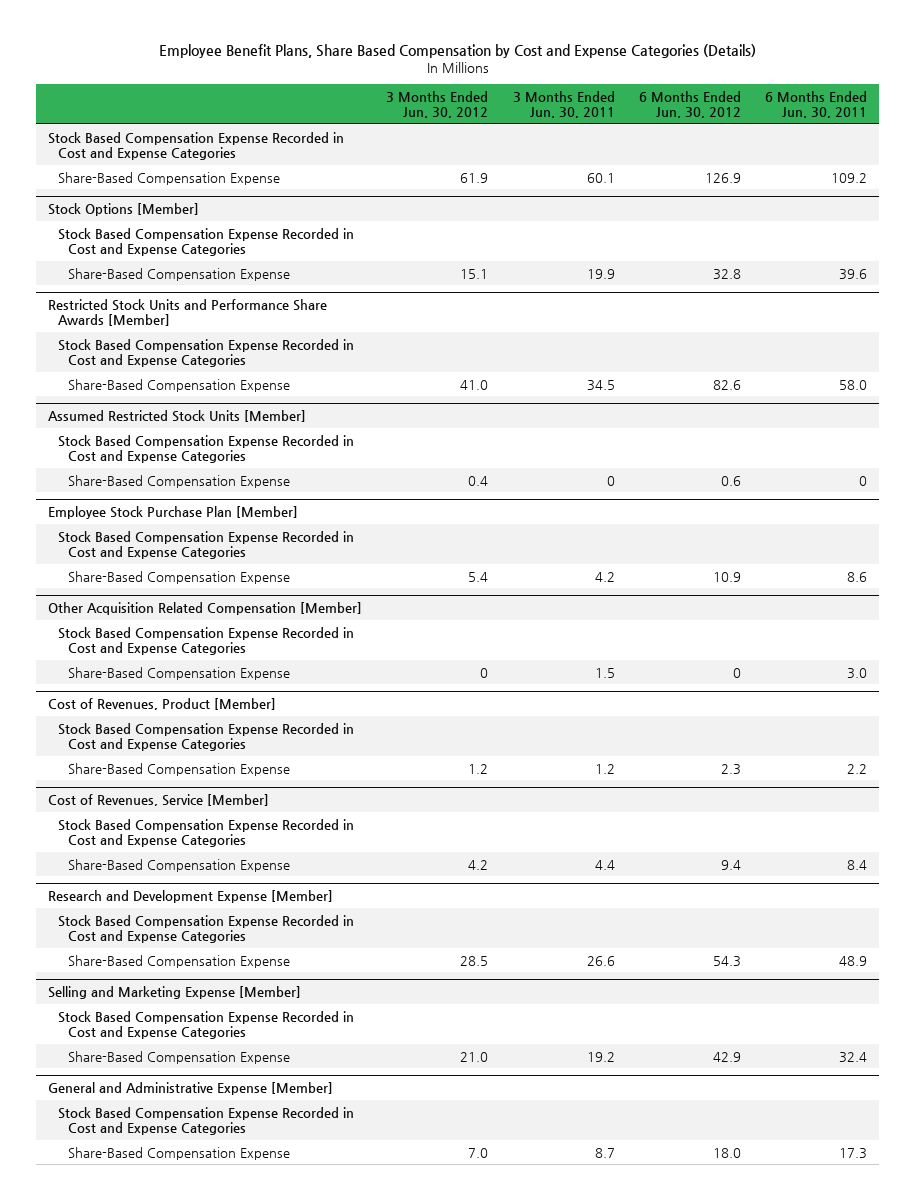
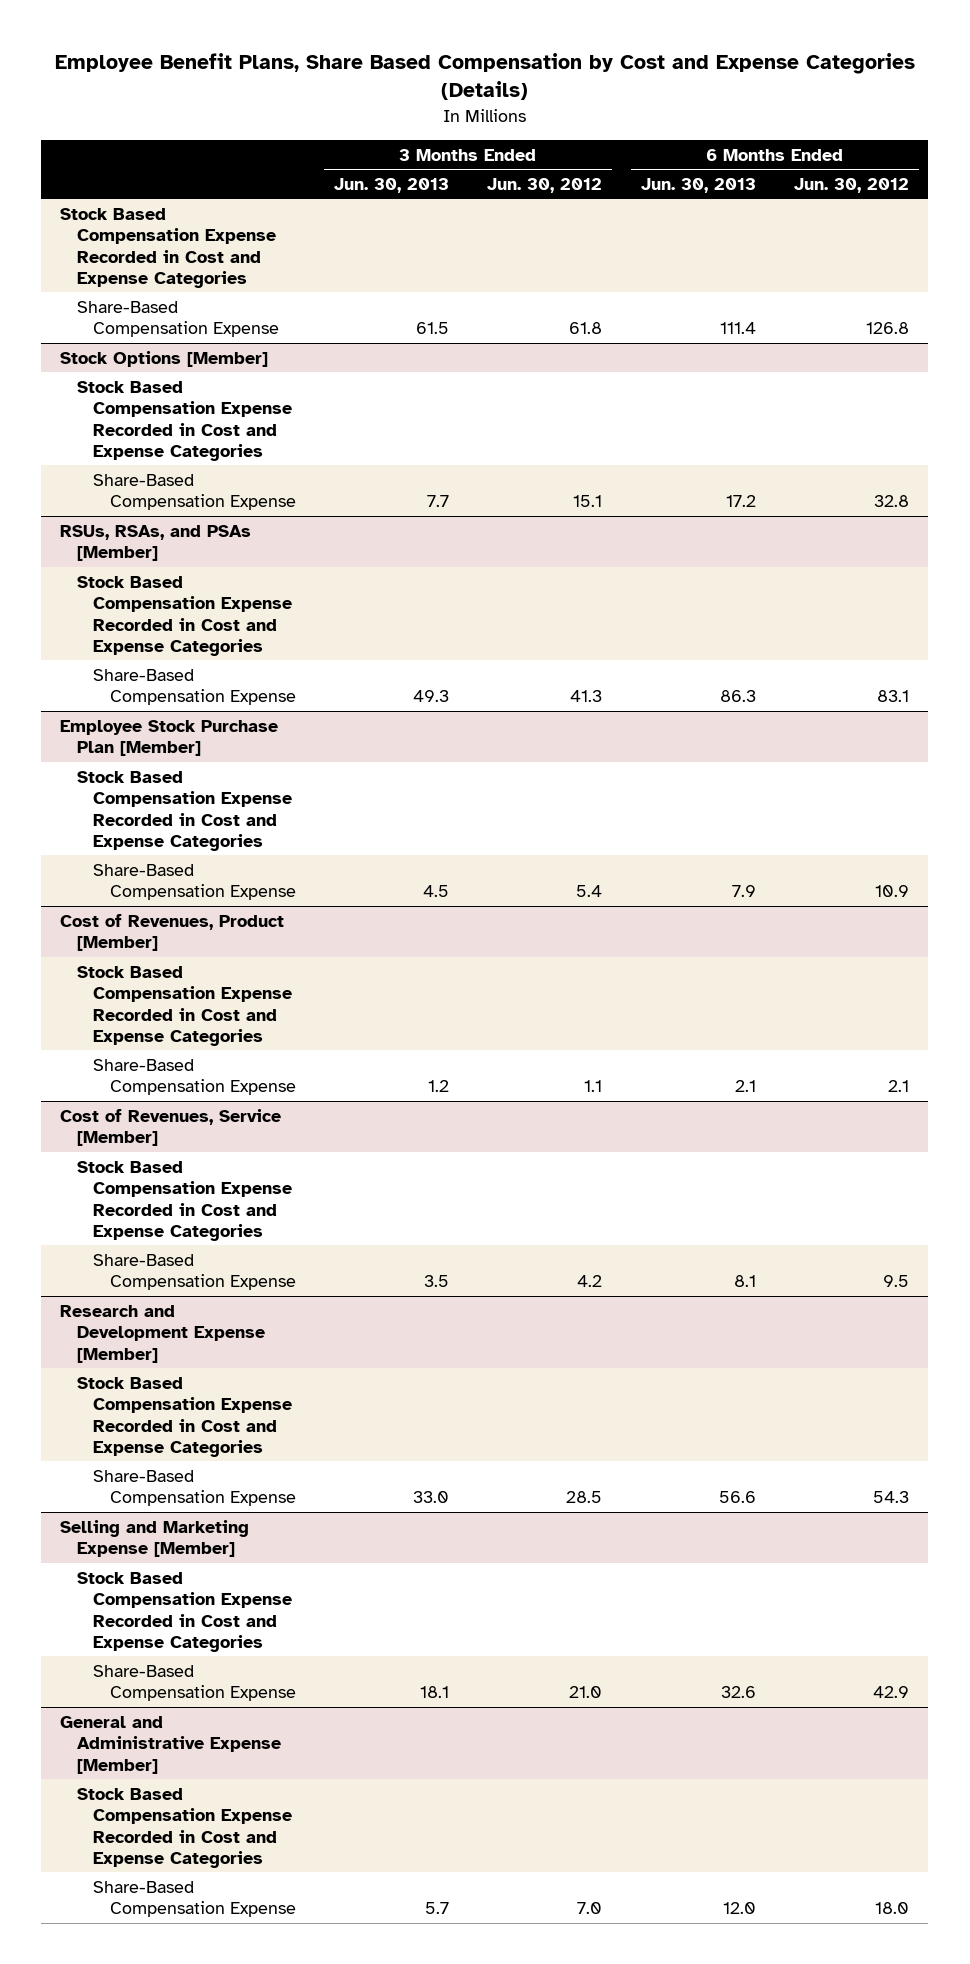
- | 3 Months Ended Jun. 30, 2012 | 3 Months Ended Jun. 30, 2011 | 6 Months Ended Jun. 30, 2012 | 6 Months Ended Jun. 30, 2011
+ | 3 Months Ended Jun. 30, 2013 | 3 Months Ended Jun. 30, 2012 | 6 Months Ended Jun. 30, 2013 | 6 Months Ended Jun. 30, 2012
- Share-Based Compensation Expense | 61.9 | 60.1 | 126.9 | 109.2
+ Share-Based Compensation Expense | 61.5 | 61.8 | 111.4 | 126.8
- Restricted Stock Units and Performance Share Awards [Member]
- Stock Based Compensation Expense Recorded in Cost and Expense Categories
- Share-Based Compensation Expense | 41.0 | 34.5 | 82.6 | 58.0
- Assumed Restricted Stock Units [Member]
+ RSUs, RSAs, and PSAs [Member]
- Share-Based Compensation Expense | 0.4 | 0 | 0.6 | 0
+ Share-Based Compensation Expense | 49.3 | 41.3 | 86.3 | 83.1
- Other Acquisition Related Compensation [Member]
- Stock Based Compensation Expense Recorded in Cost and Expense Categories
- Share-Based Compensation Expense | 0 | 1.5 | 0 | 3.0
@ Cost of Revenues, Product [Member]
- Share-Based Compensation Expense | 1.2 | 1.2 | 2.3 | 2.2
+ Share-Based Compensation Expense | 1.2 | 1.1 | 2.1 | 2.1
@ Cost of Revenues, Service [Member]
- Share-Based Compensation Expense | 4.2 | 4.4 | 9.4 | 8.4
+ Share-Based Compensation Expense | 3.5 | 4.2 | 8.1 | 9.5

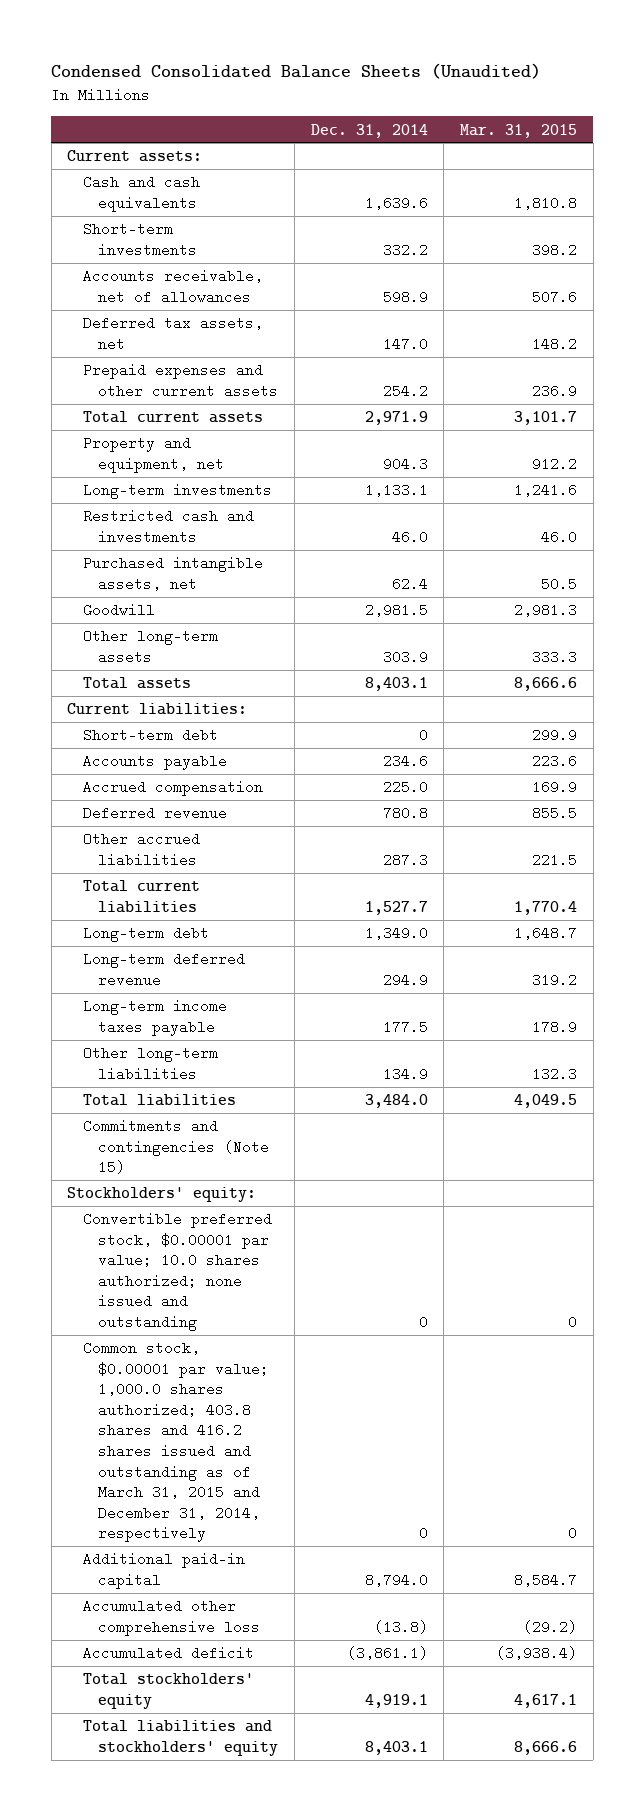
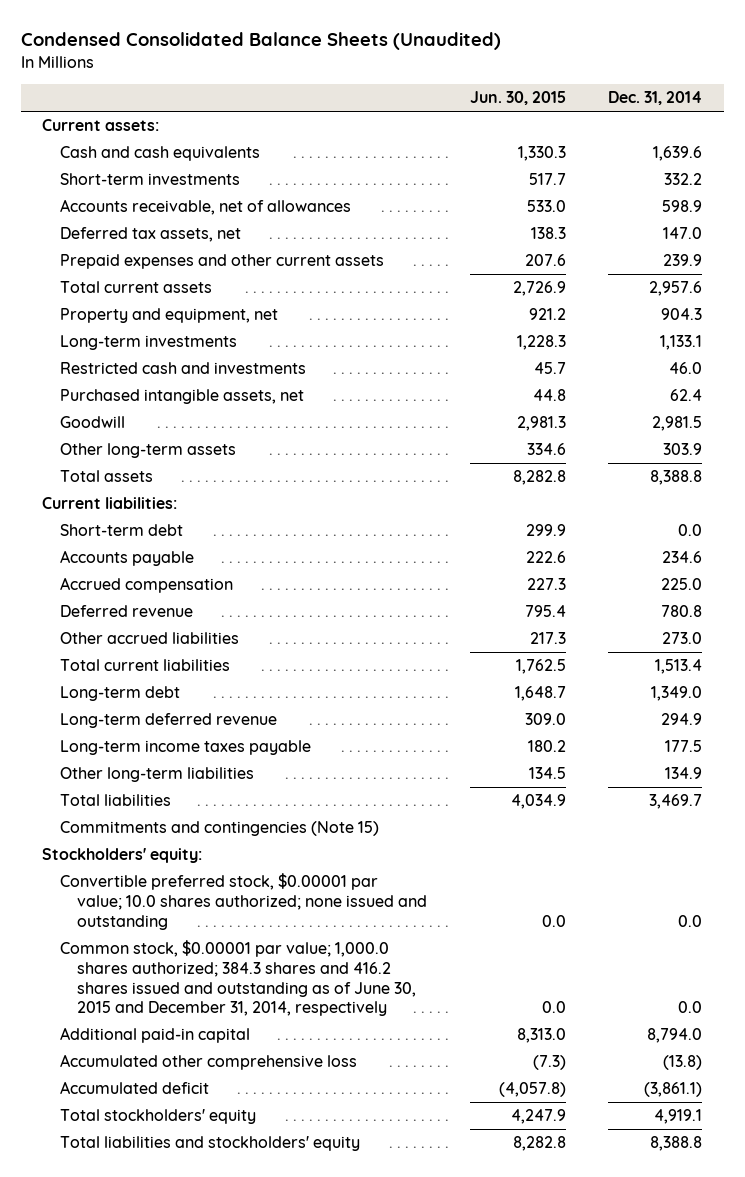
- | Dec. 31, 2014 | Mar. 31, 2015
+ | Jun. 30, 2015 | Dec. 31, 2014
- Prepaid expenses and other current assets | 254.2 | 236.9
- Total current assets | 2,971.9 | 3,101.7
+ Prepaid expenses and other current assets | 207.6 | 239.9
+ Total current assets | 2,726.9 | 2,957.6
- Total assets | 8,403.1 | 8,666.6
+ Total assets | 8,282.8 | 8,388.8
- Short-term debt | 0 | 299.9
+ Short-term debt | 299.9 | 0.0
- Other accrued liabilities | 287.3 | 221.5
- Total current liabilities | 1,527.7 | 1,770.4
+ Other accrued liabilities | 217.3 | 273.0
+ Total current liabilities | 1,762.5 | 1,513.4
- Total liabilities | 3,484.0 | 4,049.5
+ Total liabilities | 4,034.9 | 3,469.7
- Convertible preferred stock, $0.00001 par value; 10.0 shares authorized; none issued and outstanding | 0 | 0
- Common stock, $0.00001 par value; 1,000.0 shares authorized; 403.8 shares and 416.2 shares issued and outstanding as of March 31, 2015 and December 31, 2014, respectively | 0 | 0
+ Convertible preferred stock, $0.00001 par value; 10.0 shares authorized; none issued and outstanding | 0.0 | 0.0
+ Common stock, $0.00001 par value; 1,000.0 shares authorized; 384.3 shares and 416.2 shares issued and outstanding as of June 30, 2015 and December 31, 2014, respectively | 0.0 | 0.0
- Total liabilities and stockholders' equity | 8,403.1 | 8,666.6
+ Total liabilities and stockholders' equity | 8,282.8 | 8,388.8

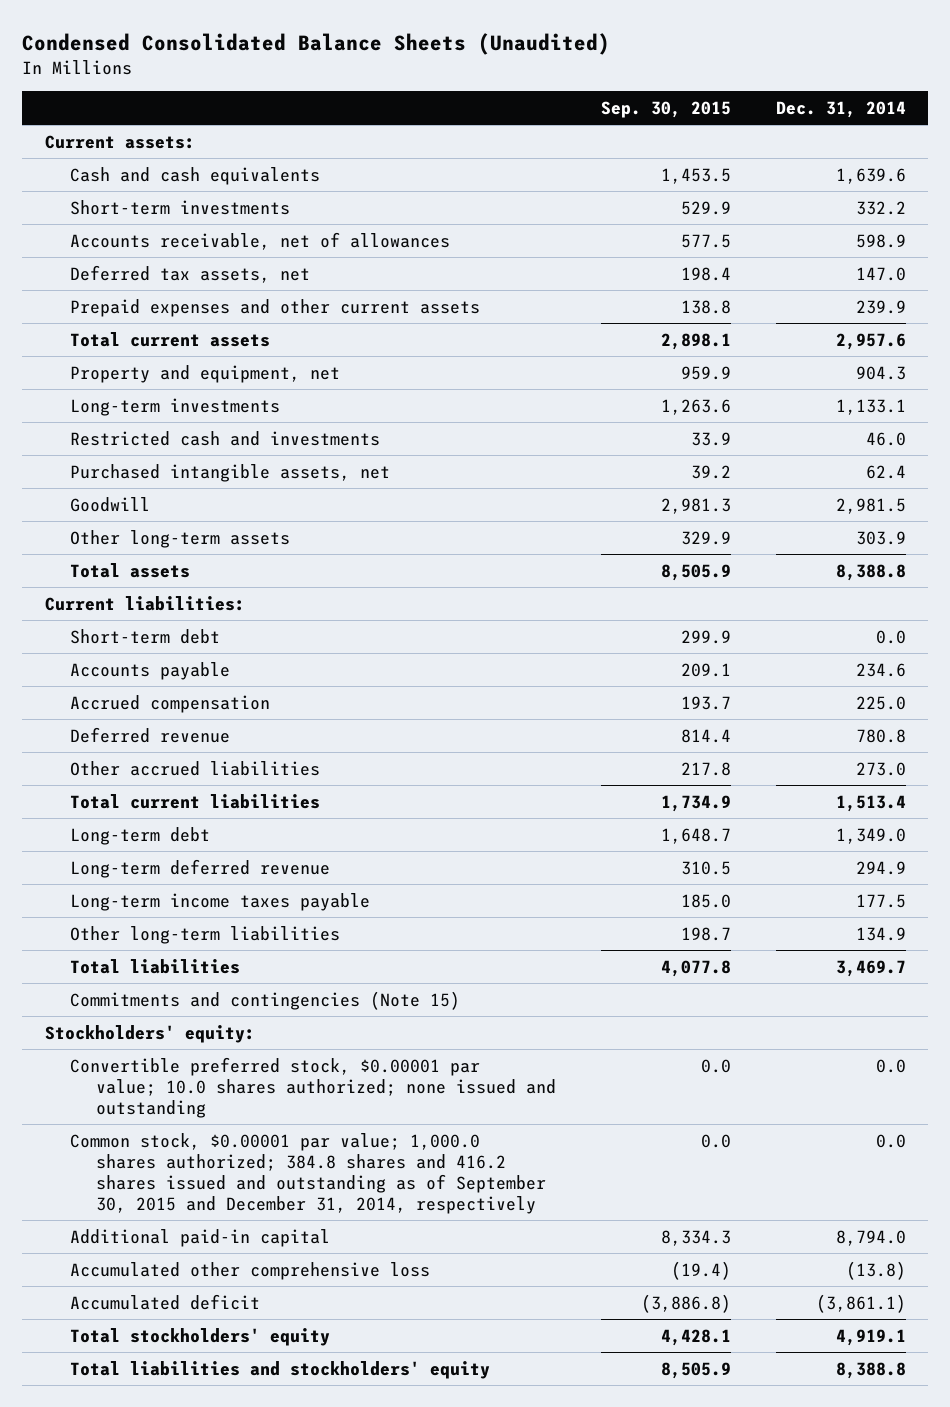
- | Jun. 30, 2015 | Dec. 31, 2014
+ | Sep. 30, 2015 | Dec. 31, 2014
- Common stock, $0.00001 par value; 1,000.0 shares authorized; 384.3 shares and 416.2 shares issued and outstanding as of June 30, 2015 and December 31, 2014, respectively | 0.0 | 0.0
+ Common stock, $0.00001 par value; 1,000.0 shares authorized; 384.8 shares and 416.2 shares issued and outstanding as of September 30, 2015 and December 31, 2014, respectively | 0.0 | 0.0

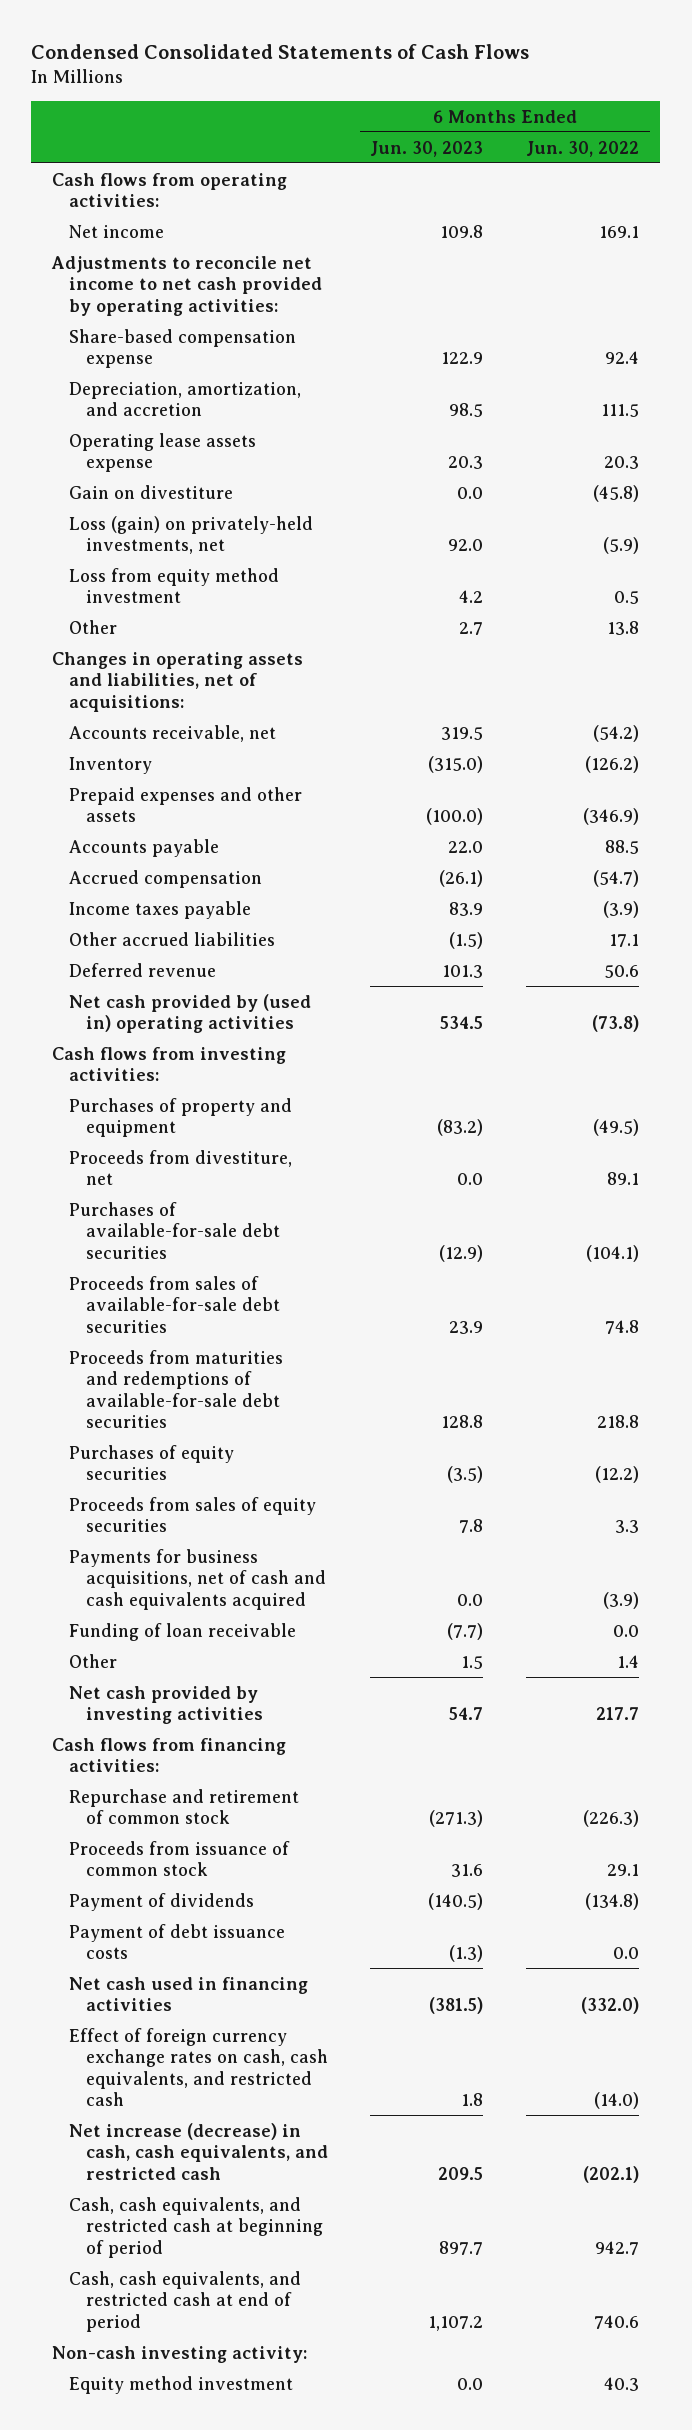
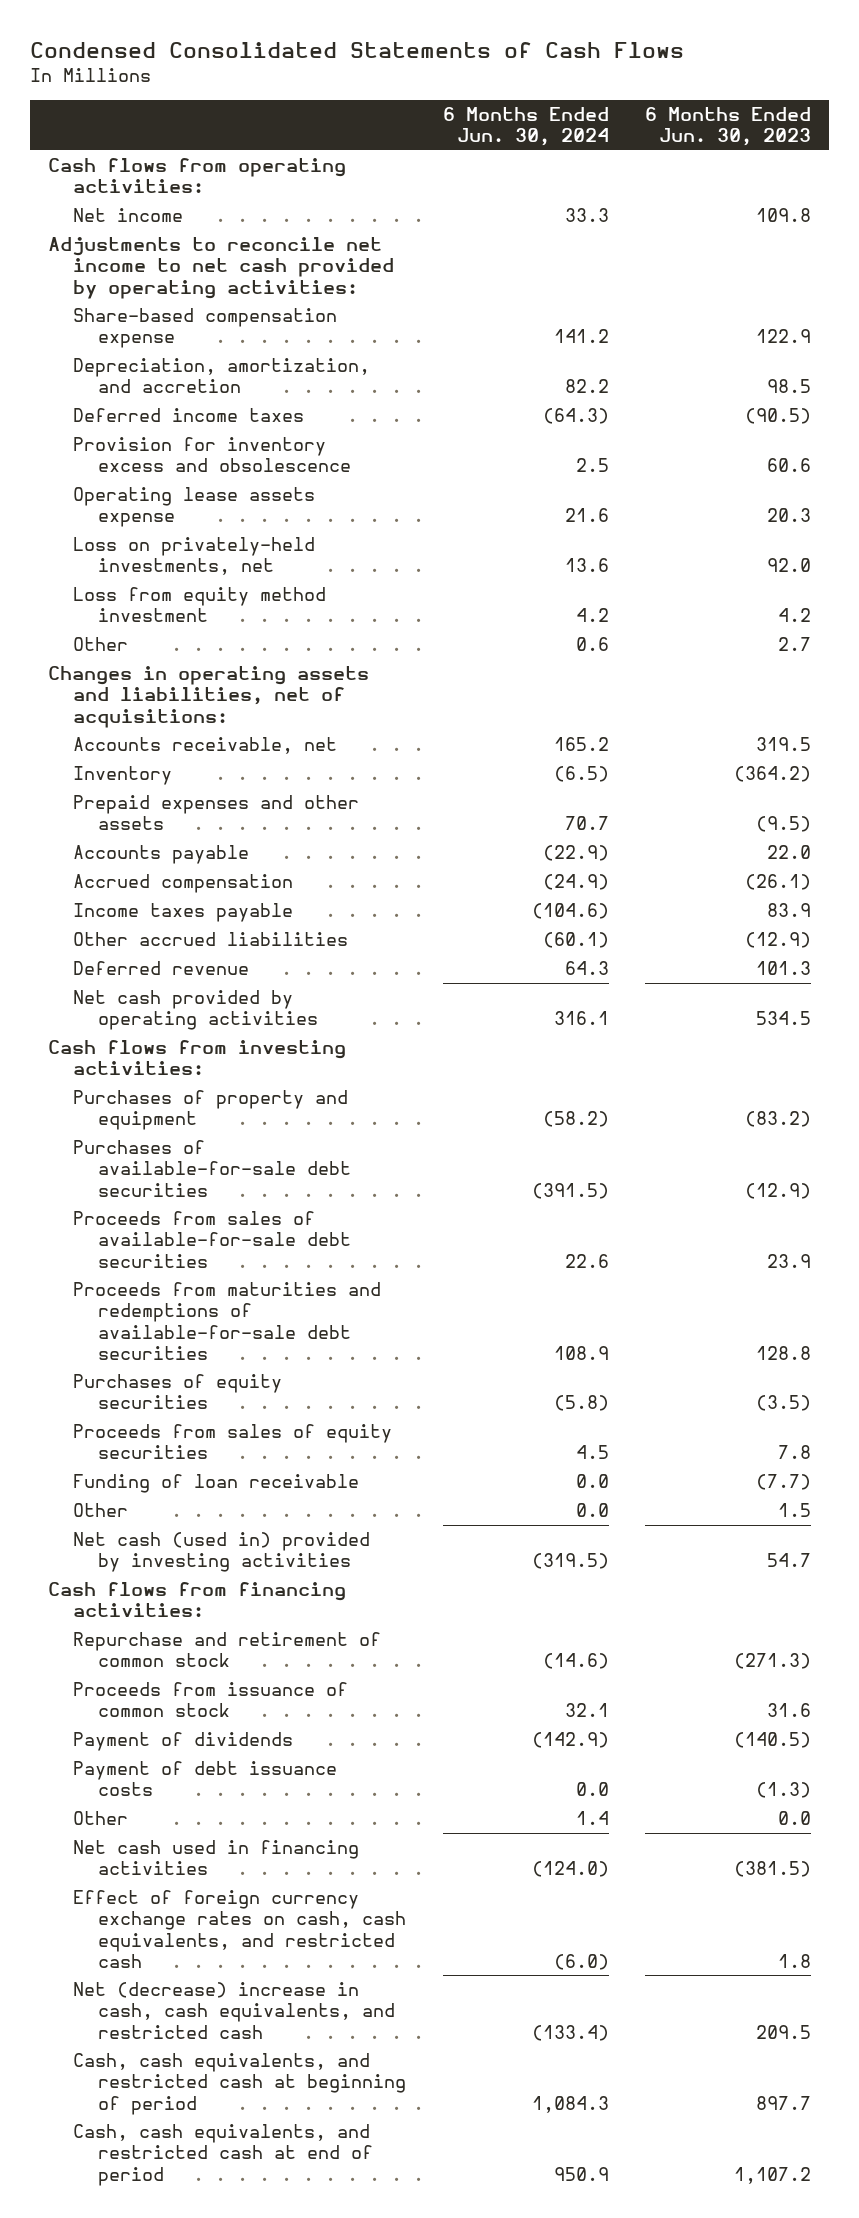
- | 6 Months Ended Jun. 30, 2023 | 6 Months Ended Jun. 30, 2022
+ | 6 Months Ended Jun. 30, 2024 | 6 Months Ended Jun. 30, 2023
+ Deferred income taxes | (64.3) | (90.5)
+ Provision for inventory excess and obsolescence | 2.5 | 60.6
- Gain on divestiture | 0.0 | (45.8)
- Loss (gain) on privately-held investments, net | 92.0 | (5.9)
+ Loss on privately-held investments, net | 13.6 | 92.0
- Inventory | (315.0) | (126.2)
- Prepaid expenses and other assets | (100.0) | (346.9)
+ Inventory | (6.5) | (364.2)
+ Prepaid expenses and other assets | 70.7 | (9.5)
- Other accrued liabilities | (1.5) | 17.1
+ Other accrued liabilities | (60.1) | (12.9)
- Net cash provided by (used in) operating activities | 534.5 | (73.8)
+ Net cash provided by operating activities | 316.1 | 534.5
- Proceeds from divestiture, net | 0.0 | 89.1
- Payments for business acquisitions, net of cash and cash equivalents acquired | 0.0 | (3.9)
- Net cash provided by investing activities | 54.7 | 217.7
+ Net cash (used in) provided by investing activities | (319.5) | 54.7
+ Other | 1.4 | 0.0
- Net increase (decrease) in cash, cash equivalents, and restricted cash | 209.5 | (202.1)
+ Net (decrease) increase in cash, cash equivalents, and restricted cash | (133.4) | 209.5
- Non-cash investing activity:
- Equity method investment | 0.0 | 40.3

